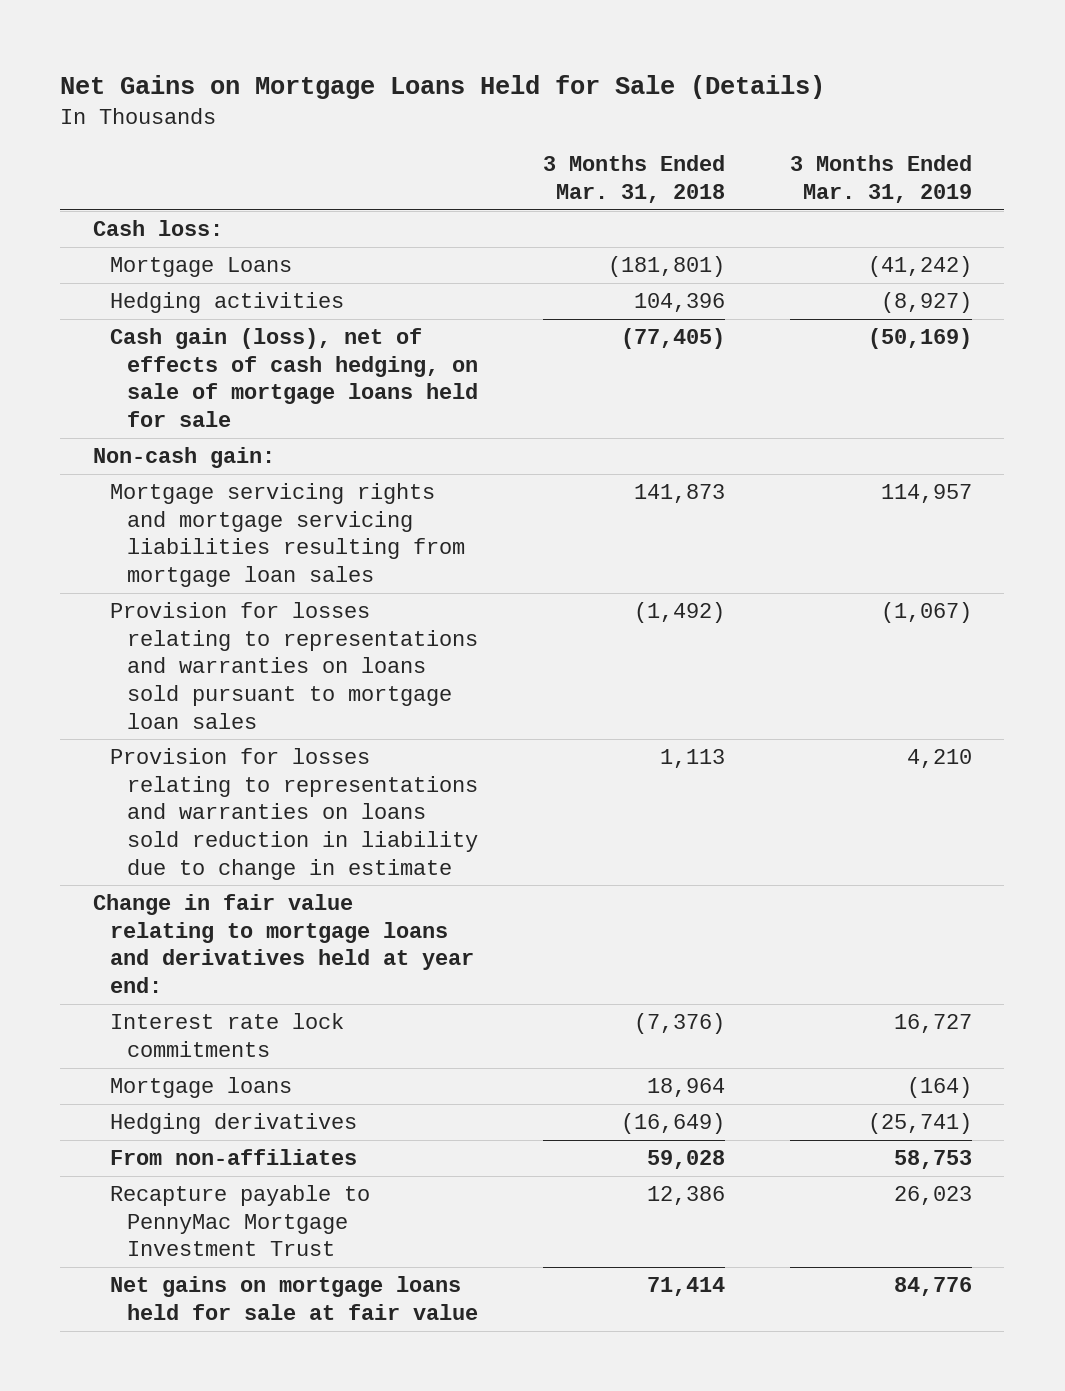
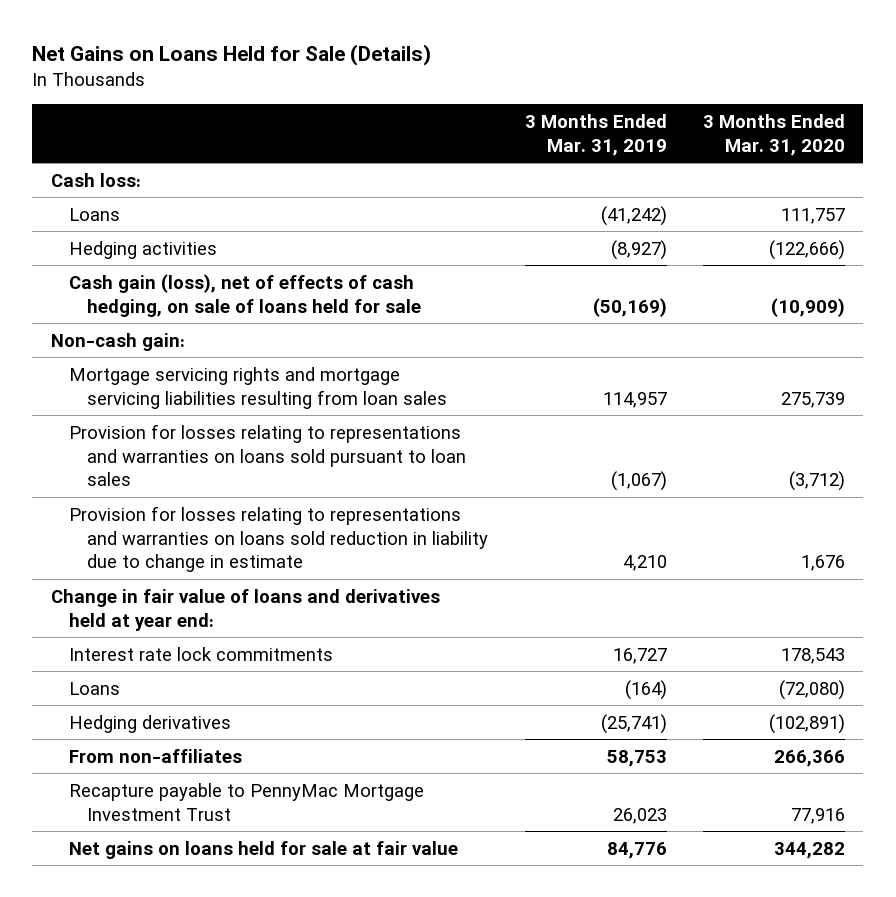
- Net Gains on Mortgage Loans Held for Sale (Details)
+ Net Gains on Loans Held for Sale (Details)
- | 3 Months Ended Mar. 31, 2018 | 3 Months Ended Mar. 31, 2019
+ | 3 Months Ended Mar. 31, 2019 | 3 Months Ended Mar. 31, 2020
- Mortgage Loans | (181,801) | (41,242)
+ Loans | (41,242) | 111,757
- Cash gain (loss), net of effects of cash hedging, on sale of mortgage loans held for sale | (77,405) | (50,169)
+ Cash gain (loss), net of effects of cash hedging, on sale of loans held for sale | (50,169) | (10,909)
- Mortgage servicing rights and mortgage servicing liabilities resulting from mortgage loan sales | 141,873 | 114,957
- Provision for losses relating to representations and warranties on loans sold pursuant to mortgage loan sales | (1,492) | (1,067)
+ Mortgage servicing rights and mortgage servicing liabilities resulting from loan sales | 114,957 | 275,739
+ Provision for losses relating to representations and warranties on loans sold pursuant to loan sales | (1,067) | (3,712)
- Change in fair value relating to mortgage loans and derivatives held at year end:
+ Change in fair value of loans and derivatives held at year end:
- Mortgage loans | 18,964 | (164)
+ Loans | (164) | (72,080)
- Net gains on mortgage loans held for sale at fair value | 71,414 | 84,776
+ Net gains on loans held for sale at fair value | 84,776 | 344,282

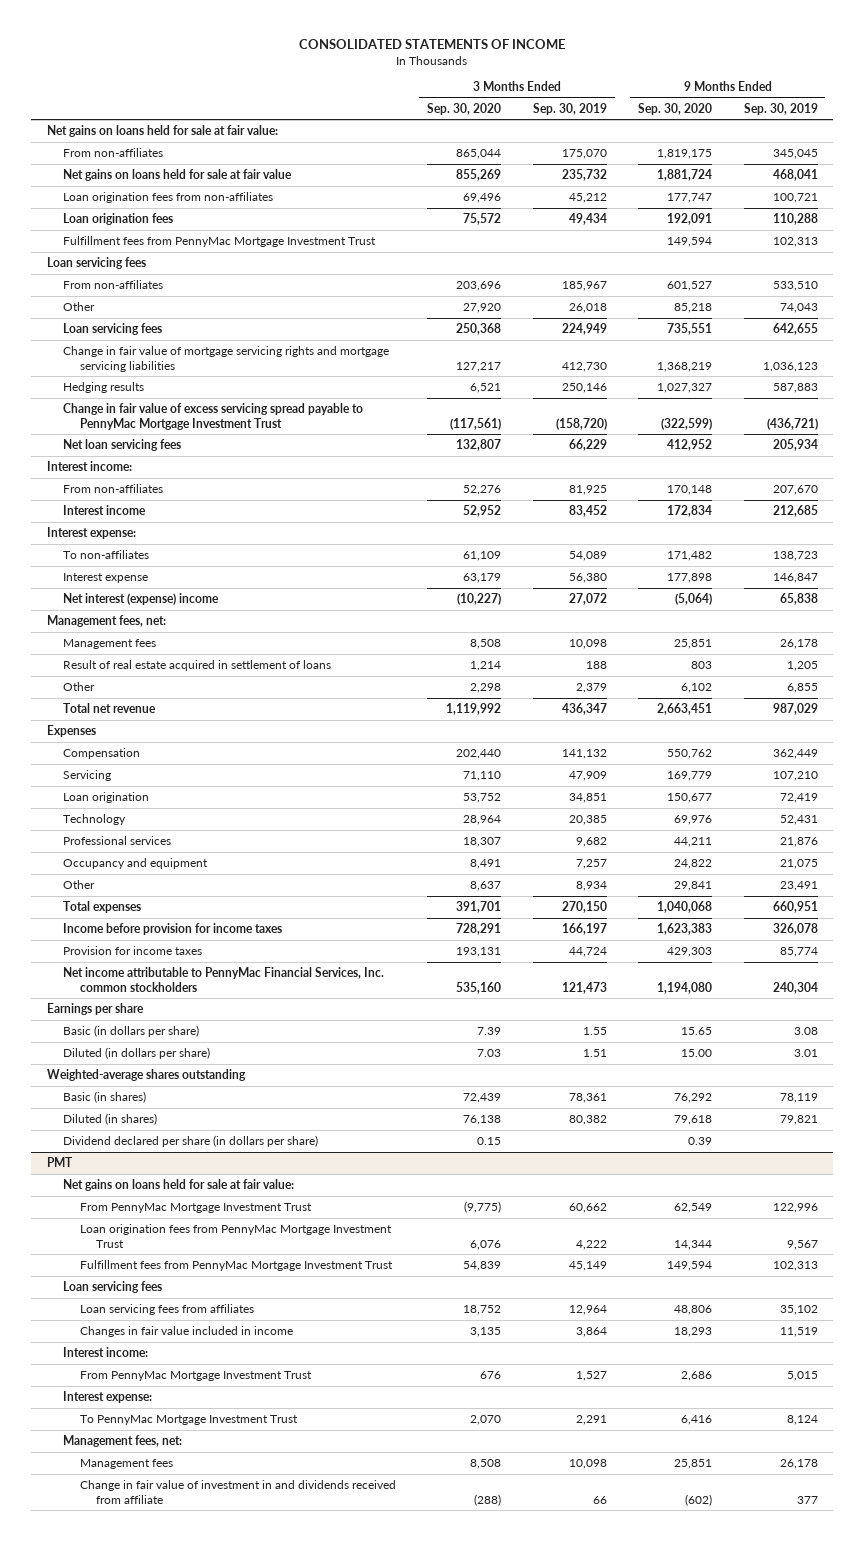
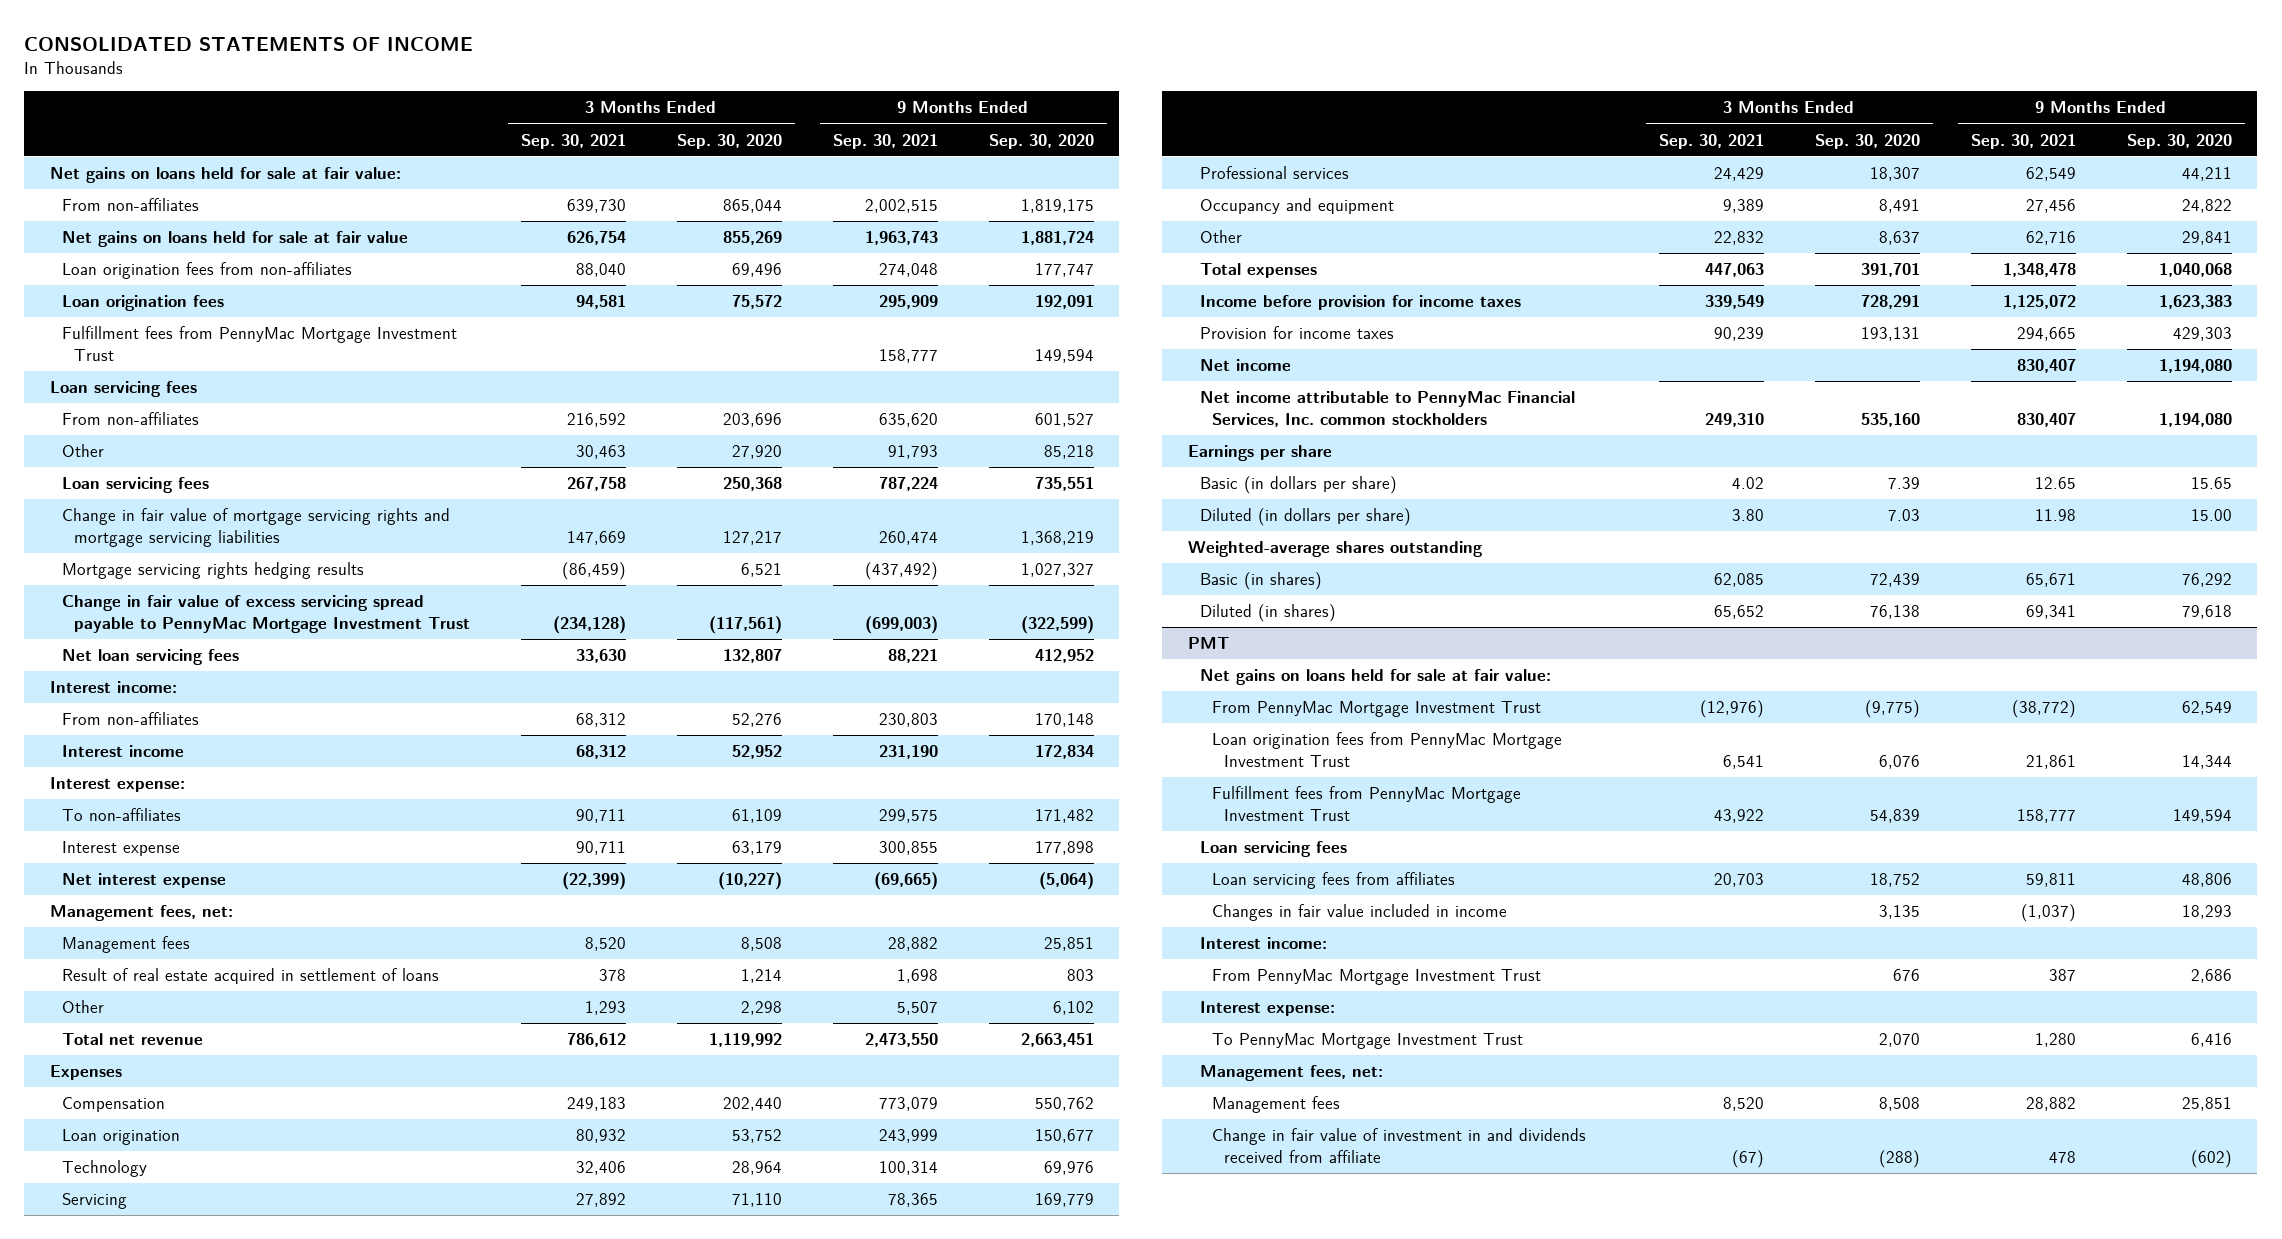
- | 3 Months Ended Sep. 30, 2020 | 3 Months Ended Sep. 30, 2019 | 9 Months Ended Sep. 30, 2020 | 9 Months Ended Sep. 30, 2019
+ | 3 Months Ended Sep. 30, 2021 | 3 Months Ended Sep. 30, 2020 | 9 Months Ended Sep. 30, 2021 | 9 Months Ended Sep. 30, 2020
- Hedging results | 6,521 | 250,146 | 1,027,327 | 587,883
+ Mortgage servicing rights hedging results | (86,459) | 6,521 | (437,492) | 1,027,327
- Net interest (expense) income | (10,227) | 27,072 | (5,064) | 65,838
+ Net interest expense | (22,399) | (10,227) | (69,665) | (5,064)
moved down: Servicing | 27,892 | 71,110 | 78,365 | 169,779
+ Net income | | | 830,407 | 1,194,080
- Dividend declared per share (in dollars per share) | 0.15 | | 0.39 |

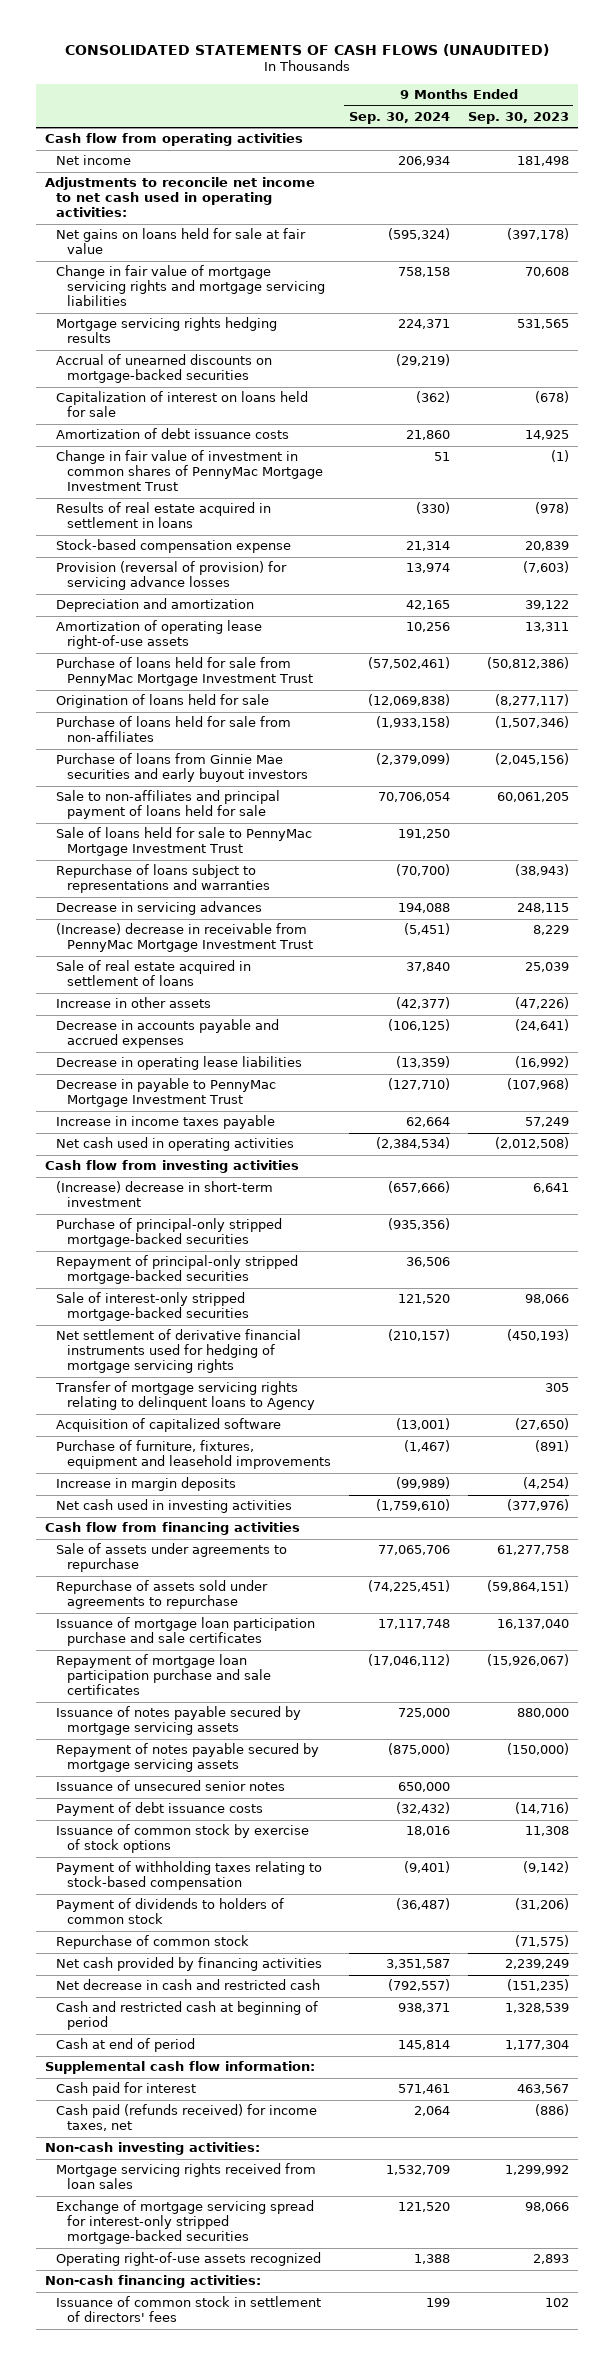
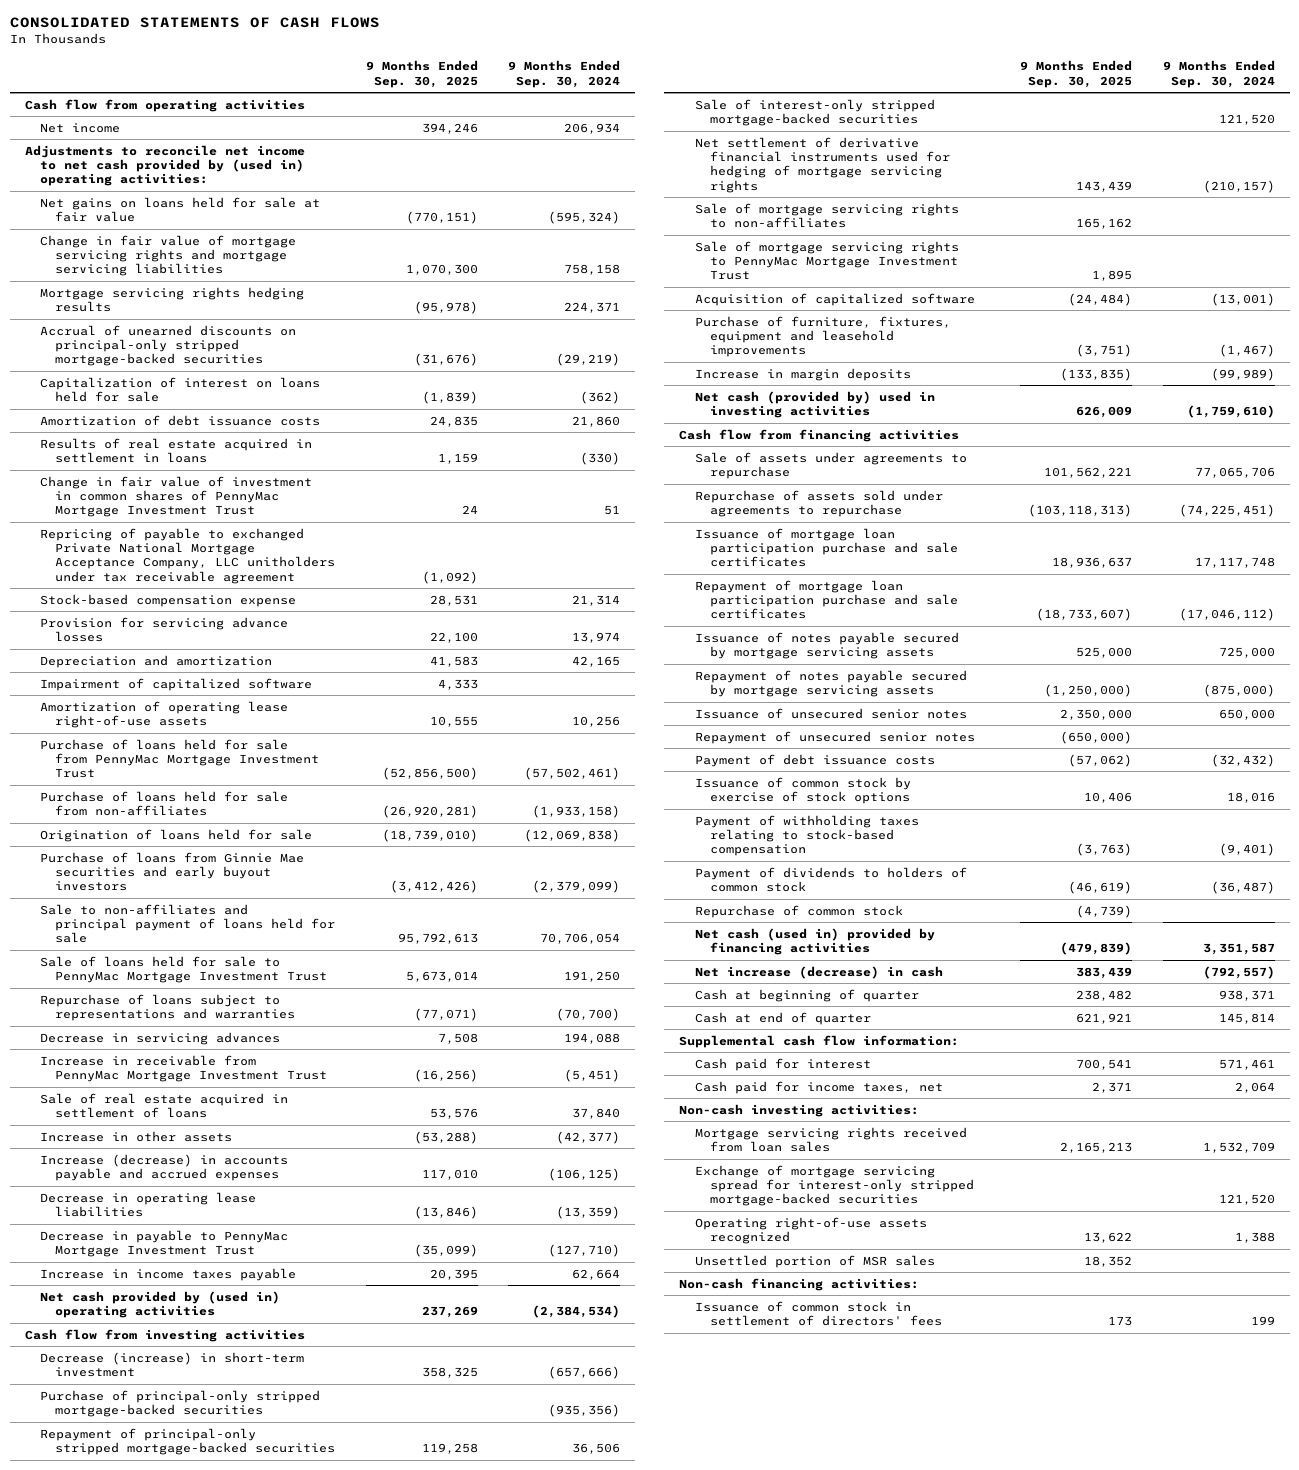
- CONSOLIDATED STATEMENTS OF CASH FLOWS (UNAUDITED)
+ CONSOLIDATED STATEMENTS OF CASH FLOWS
- | 9 Months Ended Sep. 30, 2024 | 9 Months Ended Sep. 30, 2023
+ | 9 Months Ended Sep. 30, 2025 | 9 Months Ended Sep. 30, 2024
- Adjustments to reconcile net income to net cash used in operating activities:
+ Adjustments to reconcile net income to net cash provided by (used in) operating activities:
- Accrual of unearned discounts on mortgage-backed securities | (29,219) |
+ Accrual of unearned discounts on principal-only stripped mortgage-backed securities | (31,676) | (29,219)
moved down: Change in fair value of investment in common shares of PennyMac Mortgage Investment Trust | 24 | 51
+ Repricing of payable to exchanged Private National Mortgage Acceptance Company, LLC unitholders under tax receivable agreement | (1,092) |
- Provision (reversal of provision) for servicing advance losses | 13,974 | (7,603)
+ Provision for servicing advance losses | 22,100 | 13,974
+ Impairment of capitalized software | 4,333 |
moved down: Origination of loans held for sale | (18,739,010) | (12,069,838)
- (Increase) decrease in receivable from PennyMac Mortgage Investment Trust | (5,451) | 8,229
+ Increase in receivable from PennyMac Mortgage Investment Trust | (16,256) | (5,451)
- Decrease in accounts payable and accrued expenses | (106,125) | (24,641)
+ Increase (decrease) in accounts payable and accrued expenses | 117,010 | (106,125)
- Net cash used in operating activities | (2,384,534) | (2,012,508)
+ Net cash provided by (used in) operating activities | 237,269 | (2,384,534)
- (Increase) decrease in short-term investment | (657,666) | 6,641
+ Decrease (increase) in short-term investment | 358,325 | (657,666)
- Transfer of mortgage servicing rights relating to delinquent loans to Agency | | 305
+ Sale of mortgage servicing rights to non-affiliates | 165,162 |
+ Sale of mortgage servicing rights to PennyMac Mortgage Investment Trust | 1,895 |
- Net cash used in investing activities | (1,759,610) | (377,976)
+ Net cash (provided by) used in investing activities | 626,009 | (1,759,610)
+ Repayment of unsecured senior notes | (650,000) |
- Net cash provided by financing activities | 3,351,587 | 2,239,249
- Net decrease in cash and restricted cash | (792,557) | (151,235)
- Cash and restricted cash at beginning of period | 938,371 | 1,328,539
- Cash at end of period | 145,814 | 1,177,304
+ Net cash (used in) provided by financing activities | (479,839) | 3,351,587
+ Net increase (decrease) in cash | 383,439 | (792,557)
+ Cash at beginning of quarter | 238,482 | 938,371
+ Cash at end of quarter | 621,921 | 145,814
- Cash paid (refunds received) for income taxes, net | 2,064 | (886)
+ Cash paid for income taxes, net | 2,371 | 2,064
+ Unsettled portion of MSR sales | 18,352 |

